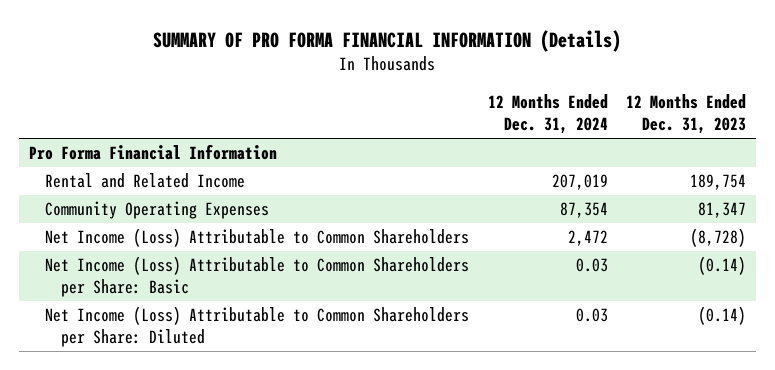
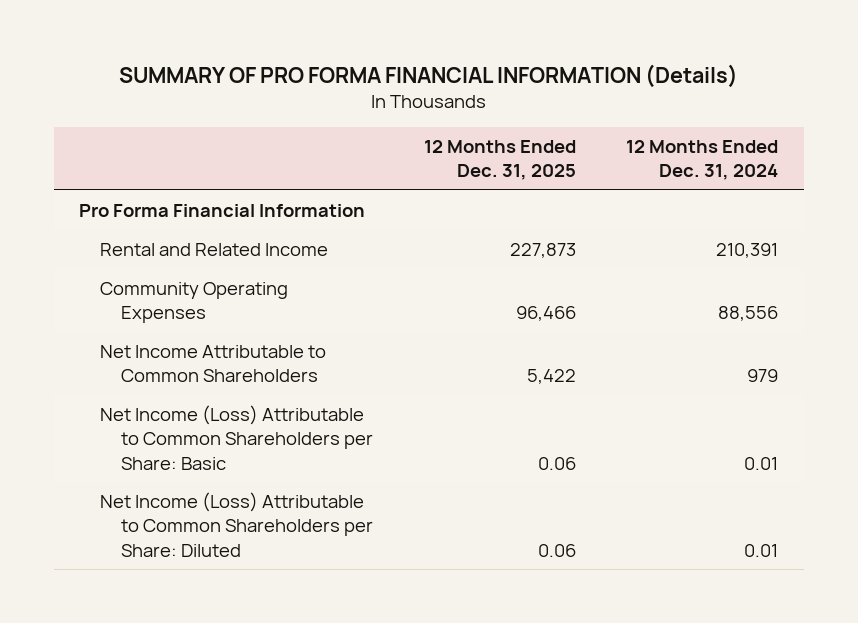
- | 12 Months Ended Dec. 31, 2024 | 12 Months Ended Dec. 31, 2023
+ | 12 Months Ended Dec. 31, 2025 | 12 Months Ended Dec. 31, 2024
- Rental and Related Income | 207,019 | 189,754
- Community Operating Expenses | 87,354 | 81,347
- Net Income (Loss) Attributable to Common Shareholders | 2,472 | (8,728)
- Net Income (Loss) Attributable to Common Shareholders per Share: Basic | 0.03 | (0.14)
- Net Income (Loss) Attributable to Common Shareholders per Share: Diluted | 0.03 | (0.14)
+ Rental and Related Income | 227,873 | 210,391
+ Community Operating Expenses | 96,466 | 88,556
+ Net Income Attributable to Common Shareholders | 5,422 | 979
+ Net Income (Loss) Attributable to Common Shareholders per Share: Basic | 0.06 | 0.01
+ Net Income (Loss) Attributable to Common Shareholders per Share: Diluted | 0.06 | 0.01

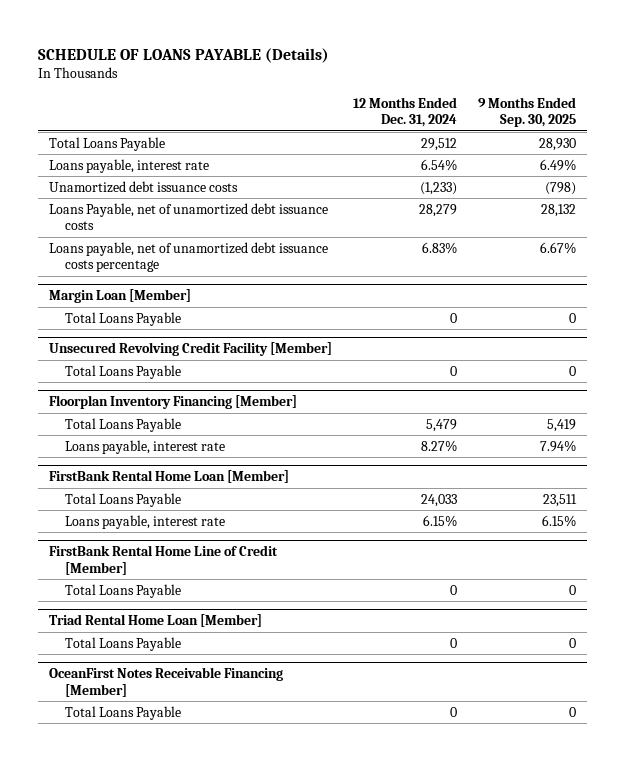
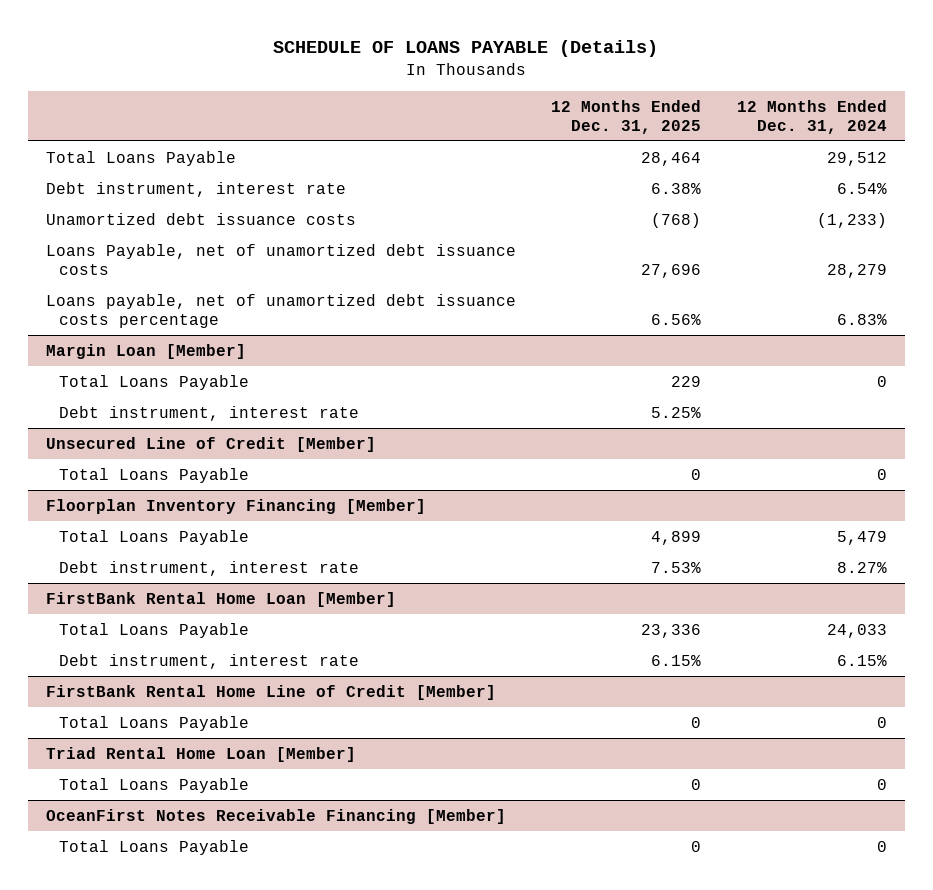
- | 12 Months Ended Dec. 31, 2024 | 9 Months Ended Sep. 30, 2025
+ | 12 Months Ended Dec. 31, 2025 | 12 Months Ended Dec. 31, 2024
- Loans payable, interest rate | 6.54% | 6.49%
+ Debt instrument, interest rate | 6.38% | 6.54%
- Unsecured Revolving Credit Facility [Member]
@ Margin Loan [Member]
+ Debt instrument, interest rate | 5.25% |
+ Unsecured Line of Credit [Member]
@ Floorplan Inventory Financing [Member]
- Loans payable, interest rate | 8.27% | 7.94%
+ Debt instrument, interest rate | 7.53% | 8.27%
@ FirstBank Rental Home Loan [Member]
- Loans payable, interest rate | 6.15% | 6.15%
+ Debt instrument, interest rate | 6.15% | 6.15%

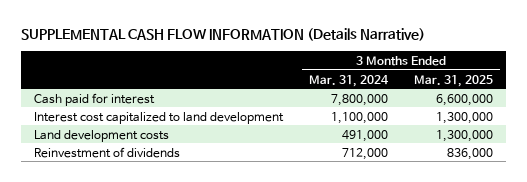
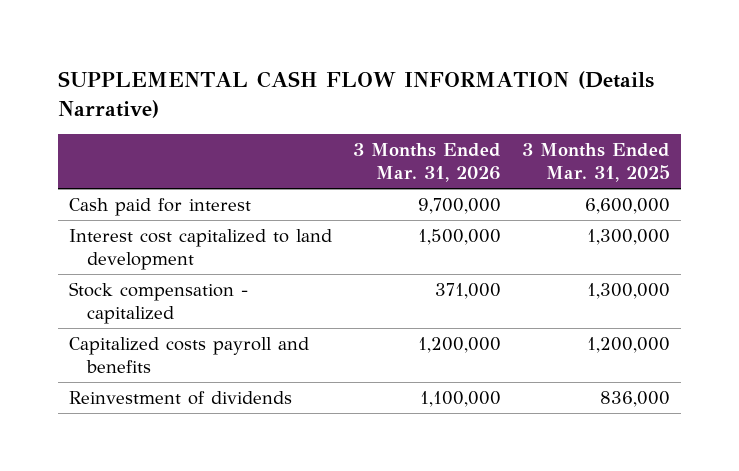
- | 3 Months Ended Mar. 31, 2024 | 3 Months Ended Mar. 31, 2025
+ | 3 Months Ended Mar. 31, 2026 | 3 Months Ended Mar. 31, 2025
- Land development costs | 491,000 | 1,300,000
+ Stock compensation - capitalized | 371,000 | 1,300,000
+ Capitalized costs payroll and benefits | 1,200,000 | 1,200,000

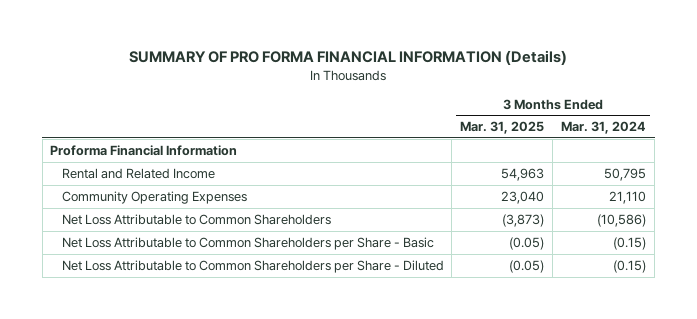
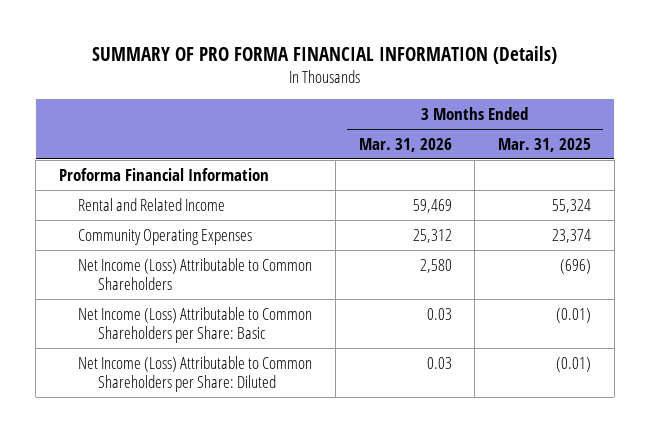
- | 3 Months Ended Mar. 31, 2025 | 3 Months Ended Mar. 31, 2024
+ | 3 Months Ended Mar. 31, 2026 | 3 Months Ended Mar. 31, 2025
- Rental and Related Income | 54,963 | 50,795
- Community Operating Expenses | 23,040 | 21,110
- Net Loss Attributable to Common Shareholders | (3,873) | (10,586)
- Net Loss Attributable to Common Shareholders per Share - Basic | (0.05) | (0.15)
- Net Loss Attributable to Common Shareholders per Share - Diluted | (0.05) | (0.15)
+ Rental and Related Income | 59,469 | 55,324
+ Community Operating Expenses | 25,312 | 23,374
+ Net Income (Loss) Attributable to Common Shareholders | 2,580 | (696)
+ Net Income (Loss) Attributable to Common Shareholders per Share: Basic | 0.03 | (0.01)
+ Net Income (Loss) Attributable to Common Shareholders per Share: Diluted | 0.03 | (0.01)

